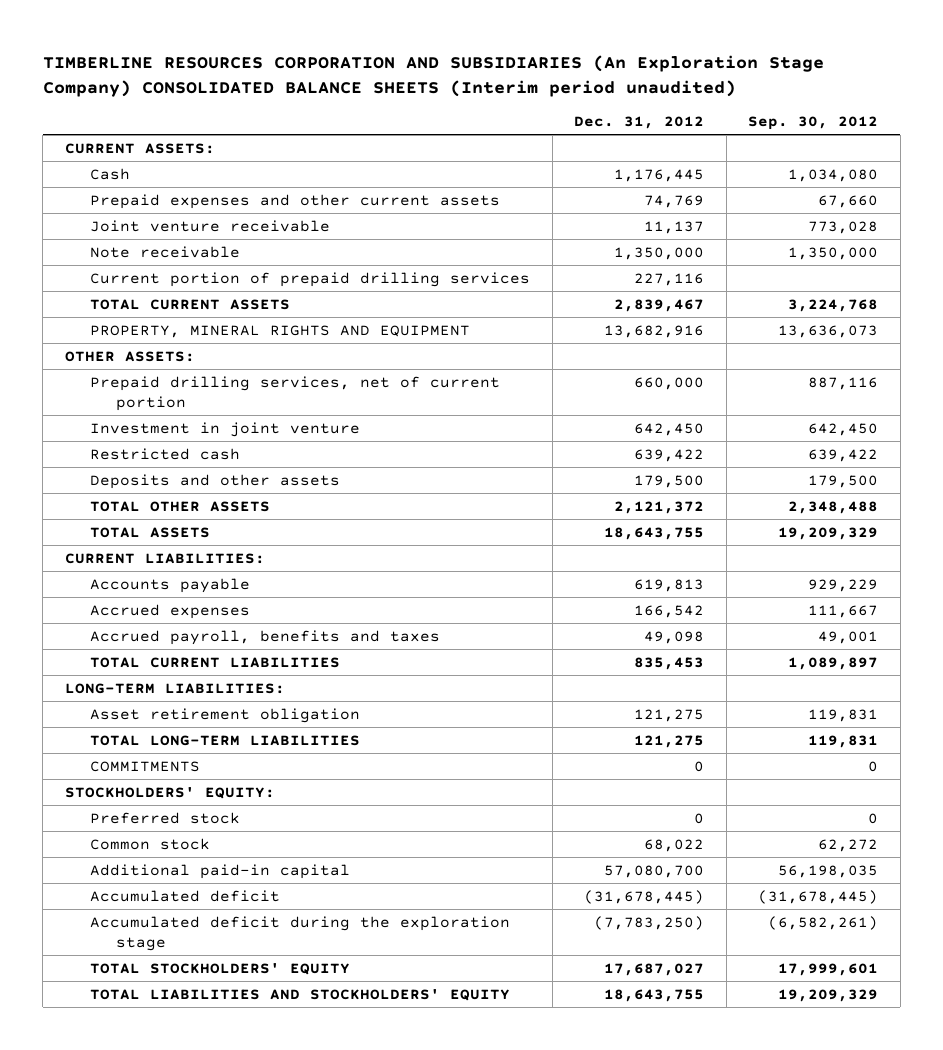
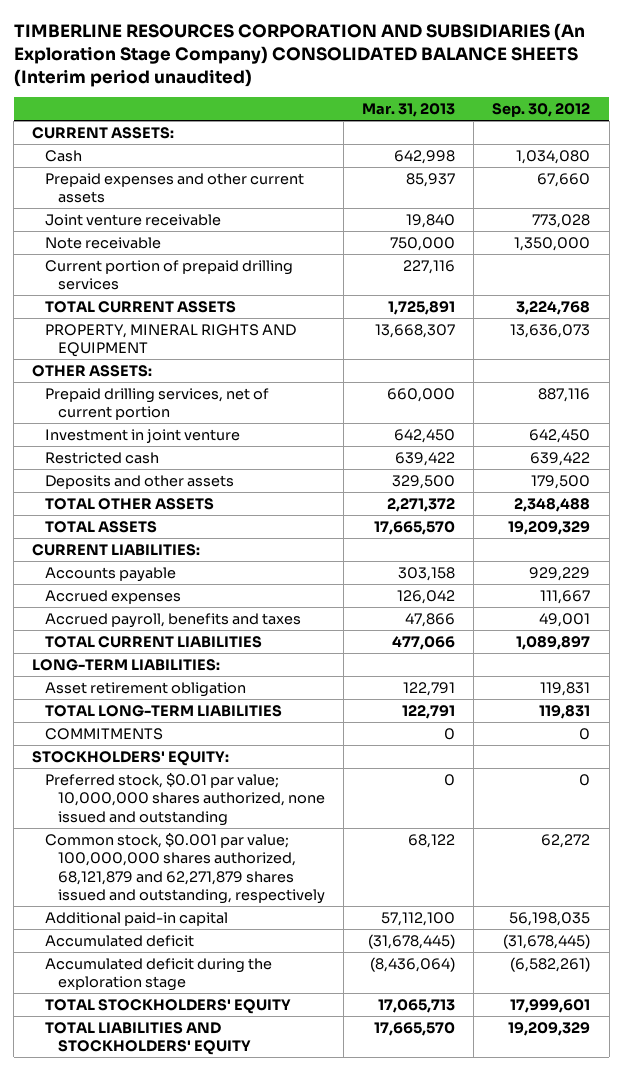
- | Dec. 31, 2012 | Sep. 30, 2012
+ | Mar. 31, 2013 | Sep. 30, 2012
- Preferred stock | 0 | 0
- Common stock | 68,022 | 62,272
+ Preferred stock, $0.01 par value; 10,000,000 shares authorized, none issued and outstanding | 0 | 0
+ Common stock, $0.001 par value; 100,000,000 shares authorized, 68,121,879 and 62,271,879 shares issued and outstanding, respectively | 68,122 | 62,272

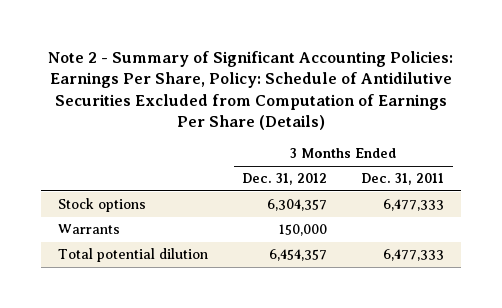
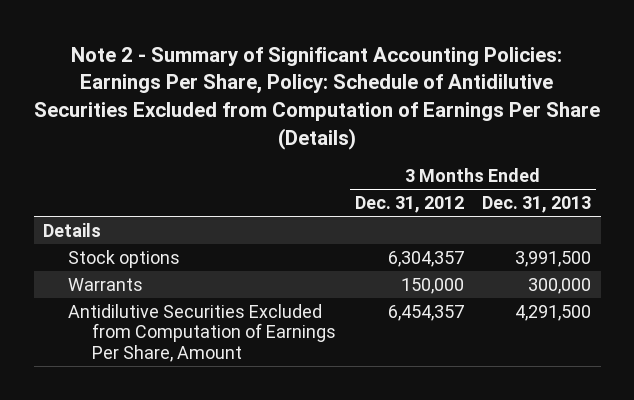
- | 3 Months Ended Dec. 31, 2012 | 3 Months Ended Dec. 31, 2011
+ | 3 Months Ended Dec. 31, 2012 | 3 Months Ended Dec. 31, 2013
+ Details
- Total potential dilution | 6,454,357 | 6,477,333
+ Antidilutive Securities Excluded from Computation of Earnings Per Share, Amount | 6,454,357 | 4,291,500

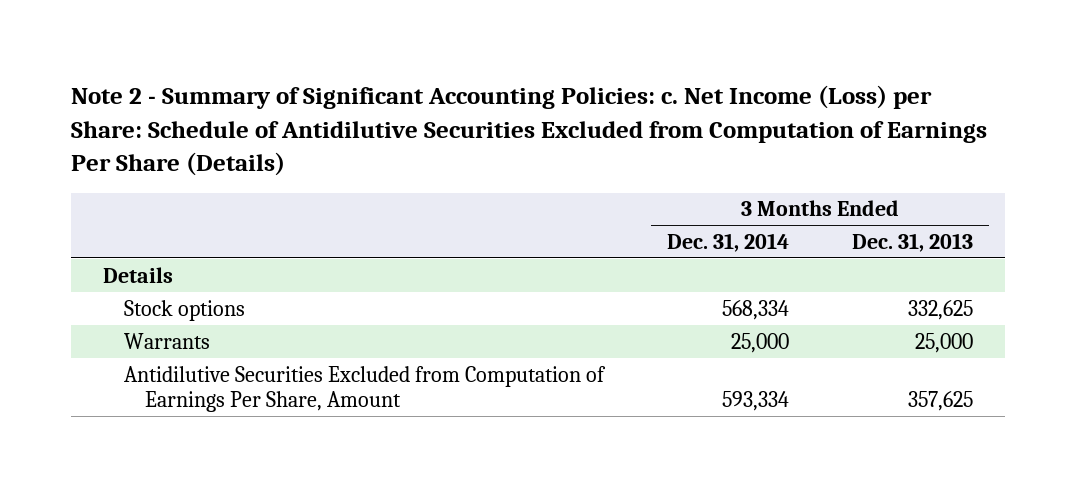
- Note 2 - Summary of Significant Accounting Policies: Earnings Per Share, Policy: Schedule of Antidilutive Securities Excluded from Computation of Earnings Per Share (Details)
+ Note 2 - Summary of Significant Accounting Policies: c. Net Income (Loss) per Share: Schedule of Antidilutive Securities Excluded from Computation of Earnings Per Share (Details)
- | 3 Months Ended Dec. 31, 2012 | 3 Months Ended Dec. 31, 2013
+ | 3 Months Ended Dec. 31, 2014 | 3 Months Ended Dec. 31, 2013
- Stock options | 6,304,357 | 3,991,500
- Warrants | 150,000 | 300,000
- Antidilutive Securities Excluded from Computation of Earnings Per Share, Amount | 6,454,357 | 4,291,500
+ Stock options | 568,334 | 332,625
+ Warrants | 25,000 | 25,000
+ Antidilutive Securities Excluded from Computation of Earnings Per Share, Amount | 593,334 | 357,625

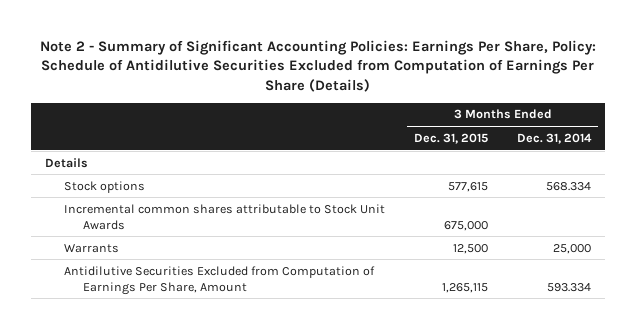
- Note 2 - Summary of Significant Accounting Policies: c. Net Income (Loss) per Share: Schedule of Antidilutive Securities Excluded from Computation of Earnings Per Share (Details)
+ Note 2 - Summary of Significant Accounting Policies: Earnings Per Share, Policy: Schedule of Antidilutive Securities Excluded from Computation of Earnings Per Share (Details)
- | 3 Months Ended Dec. 31, 2014 | 3 Months Ended Dec. 31, 2013
+ | 3 Months Ended Dec. 31, 2015 | 3 Months Ended Dec. 31, 2014
- Stock options | 568,334 | 332,625
+ Stock options | 577,615 | 568.334
+ Incremental common shares attributable to Stock Unit Awards | 675,000 |
- Antidilutive Securities Excluded from Computation of Earnings Per Share, Amount | 593,334 | 357,625
+ Antidilutive Securities Excluded from Computation of Earnings Per Share, Amount | 1,265,115 | 593.334

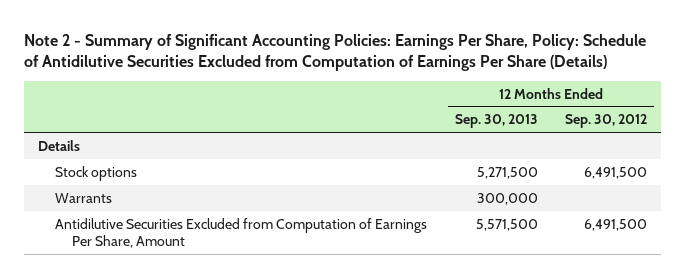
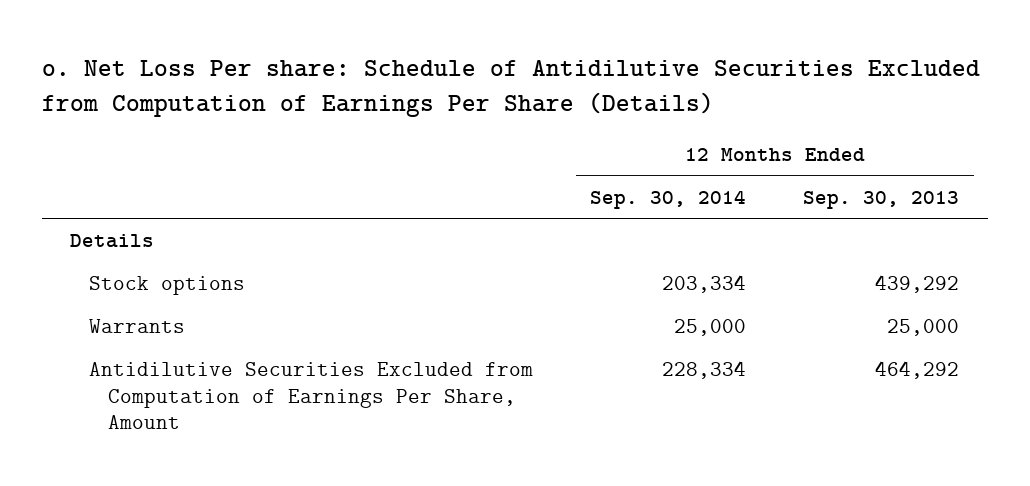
- Note 2 - Summary of Significant Accounting Policies: Earnings Per Share, Policy: Schedule of Antidilutive Securities Excluded from Computation of Earnings Per Share (Details)
+ o. Net Loss Per share: Schedule of Antidilutive Securities Excluded from Computation of Earnings Per Share (Details)
- | 12 Months Ended Sep. 30, 2013 | 12 Months Ended Sep. 30, 2012
+ | 12 Months Ended Sep. 30, 2014 | 12 Months Ended Sep. 30, 2013
- Stock options | 5,271,500 | 6,491,500
- Warrants | 300,000 |
- Antidilutive Securities Excluded from Computation of Earnings Per Share, Amount | 5,571,500 | 6,491,500
+ Stock options | 203,334 | 439,292
+ Warrants | 25,000 | 25,000
+ Antidilutive Securities Excluded from Computation of Earnings Per Share, Amount | 228,334 | 464,292

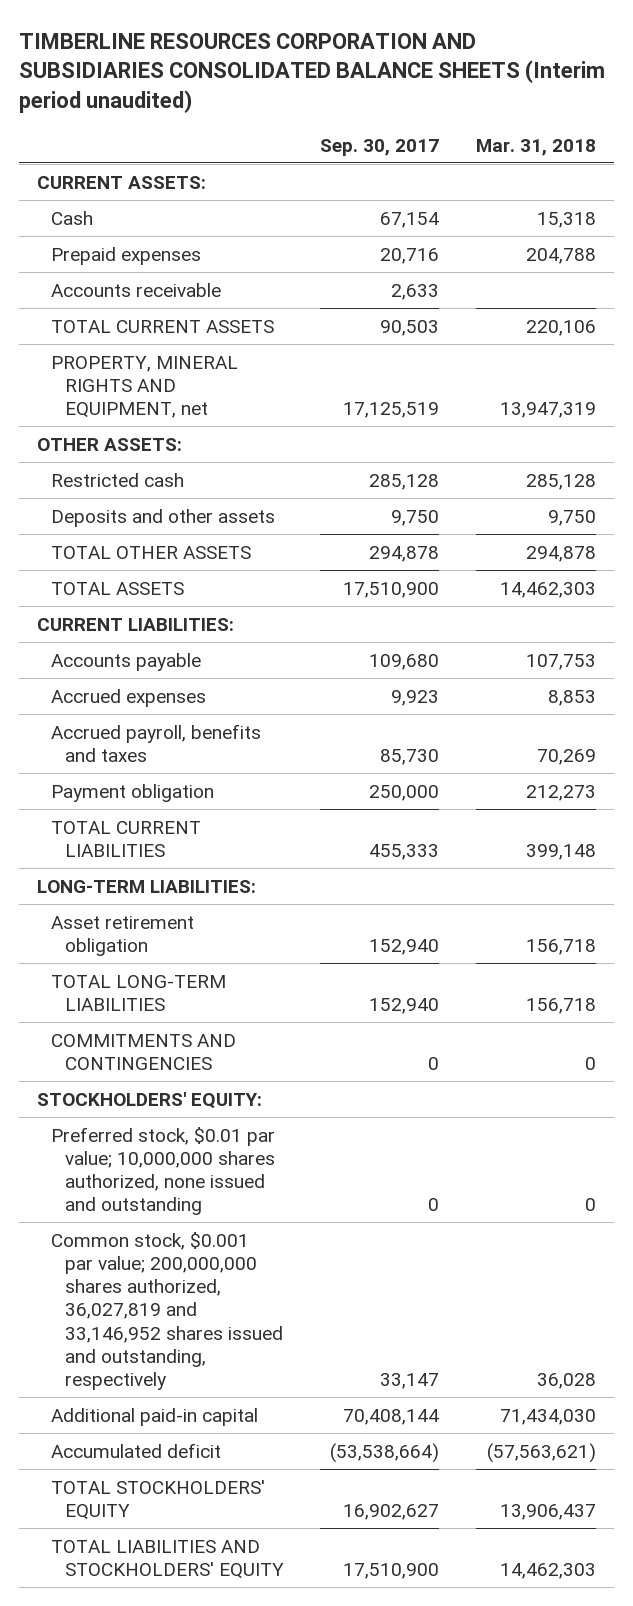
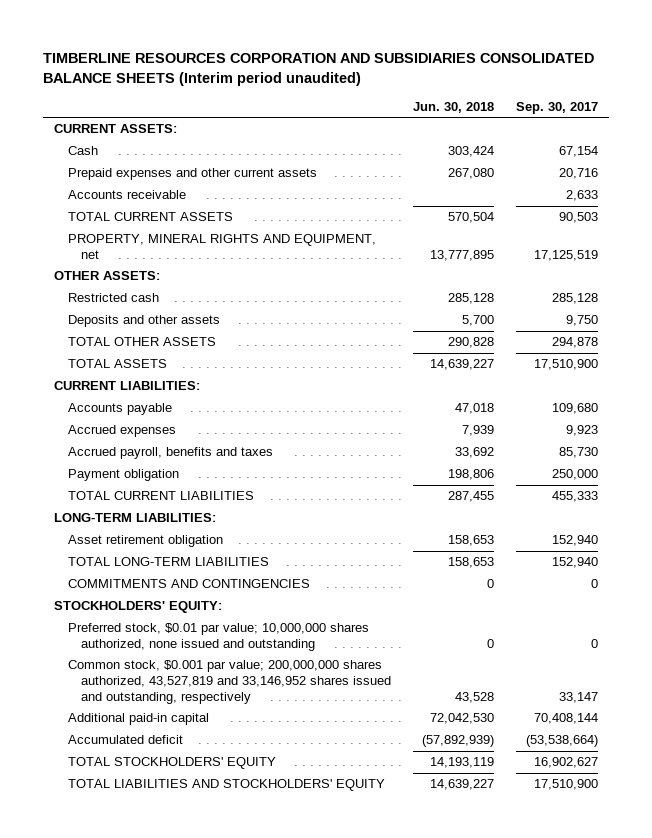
- | Sep. 30, 2017 | Mar. 31, 2018
+ | Jun. 30, 2018 | Sep. 30, 2017
- Prepaid expenses | 20,716 | 204,788
+ Prepaid expenses and other current assets | 267,080 | 20,716
- Common stock, $0.001 par value; 200,000,000 shares authorized, 36,027,819 and 33,146,952 shares issued and outstanding, respectively | 33,147 | 36,028
+ Common stock, $0.001 par value; 200,000,000 shares authorized, 43,527,819 and 33,146,952 shares issued and outstanding, respectively | 43,528 | 33,147

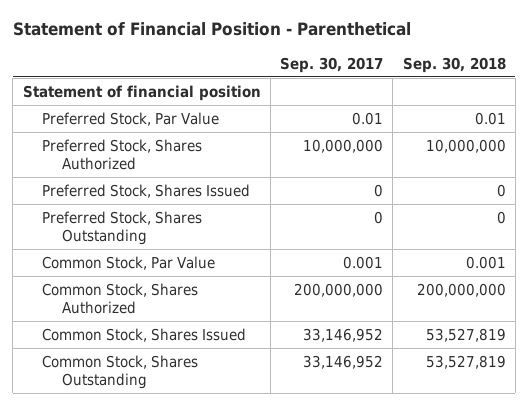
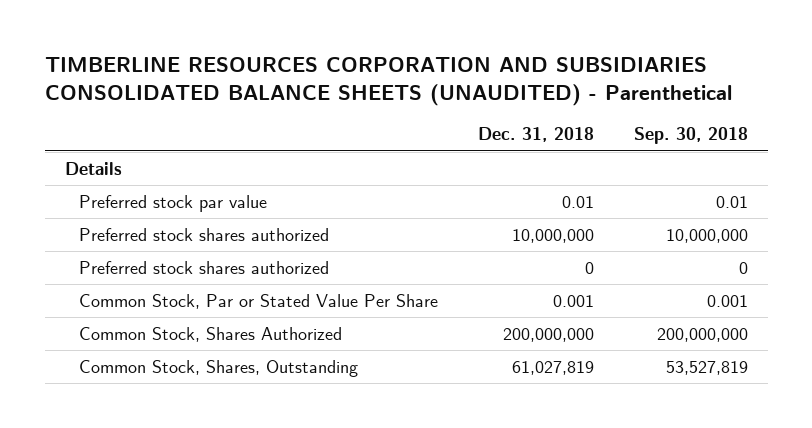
- Statement of Financial Position - Parenthetical
+ TIMBERLINE RESOURCES CORPORATION AND SUBSIDIARIES CONSOLIDATED BALANCE SHEETS (UNAUDITED) - Parenthetical
- | Sep. 30, 2017 | Sep. 30, 2018
+ | Dec. 31, 2018 | Sep. 30, 2018
- Statement of financial position
- Preferred Stock, Par Value | 0.01 | 0.01
- Preferred Stock, Shares Authorized | 10,000,000 | 10,000,000
- Preferred Stock, Shares Issued | 0 | 0
- Preferred Stock, Shares Outstanding | 0 | 0
- Common Stock, Par Value | 0.001 | 0.001
+ Details
+ Preferred stock par value | 0.01 | 0.01
+ Preferred stock shares authorized | 10,000,000 | 10,000,000
+ Preferred stock shares authorized | 0 | 0
+ Common Stock, Par or Stated Value Per Share | 0.001 | 0.001
- Common Stock, Shares Issued | 33,146,952 | 53,527,819
- Common Stock, Shares Outstanding | 33,146,952 | 53,527,819
+ Common Stock, Shares, Outstanding | 61,027,819 | 53,527,819

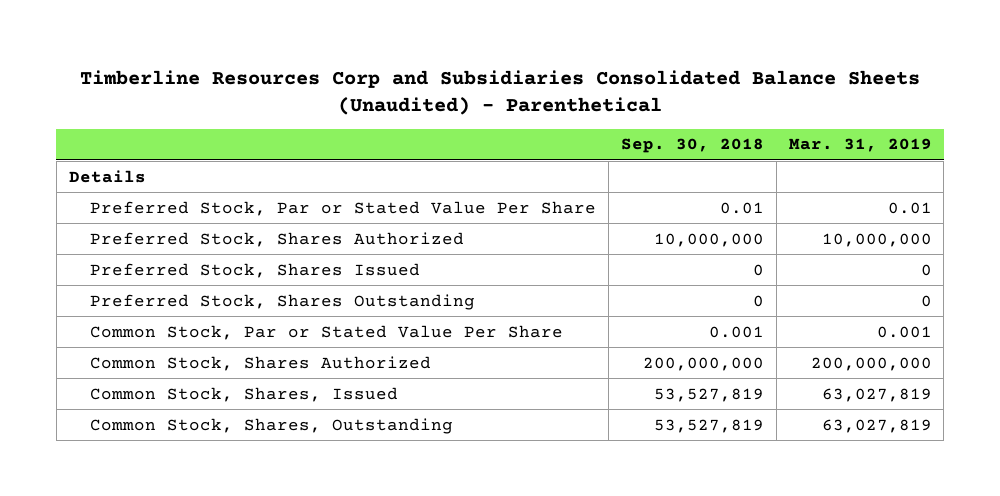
- TIMBERLINE RESOURCES CORPORATION AND SUBSIDIARIES CONSOLIDATED BALANCE SHEETS (UNAUDITED) - Parenthetical
+ Timberline Resources Corp and Subsidiaries Consolidated Balance Sheets (Unaudited) - Parenthetical
- | Dec. 31, 2018 | Sep. 30, 2018
+ | Sep. 30, 2018 | Mar. 31, 2019
- Preferred stock par value | 0.01 | 0.01
- Preferred stock shares authorized | 10,000,000 | 10,000,000
- Preferred stock shares authorized | 0 | 0
+ Preferred Stock, Par or Stated Value Per Share | 0.01 | 0.01
+ Preferred Stock, Shares Authorized | 10,000,000 | 10,000,000
+ Preferred Stock, Shares Issued | 0 | 0
+ Preferred Stock, Shares Outstanding | 0 | 0
+ Common Stock, Shares, Issued | 53,527,819 | 63,027,819

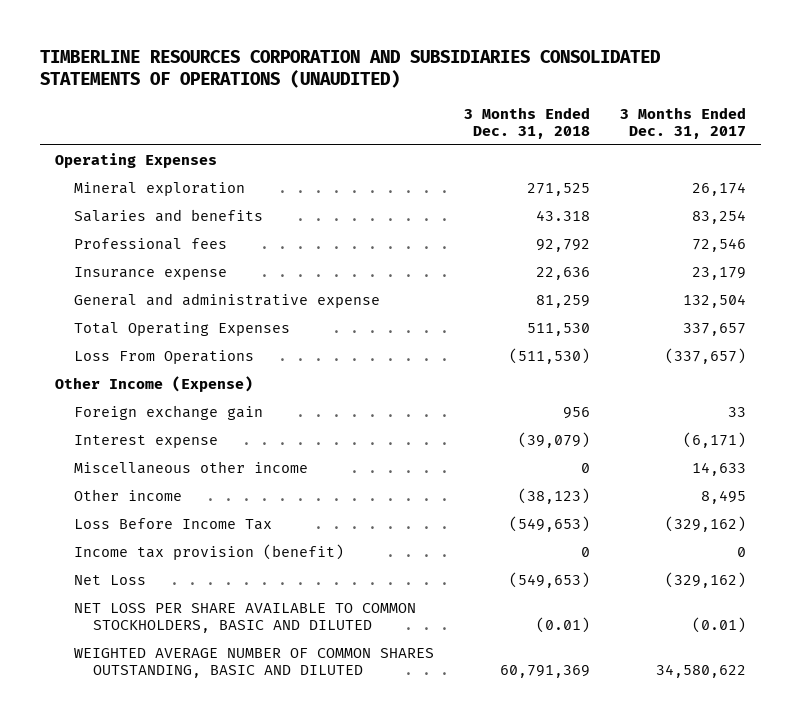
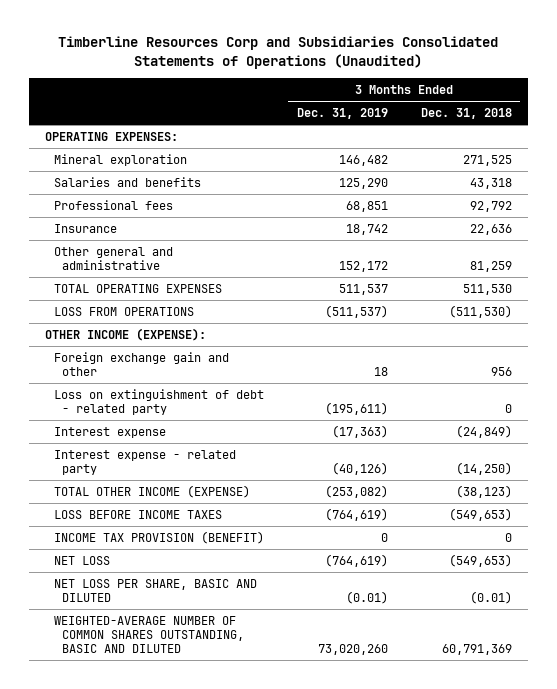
- TIMBERLINE RESOURCES CORPORATION AND SUBSIDIARIES CONSOLIDATED STATEMENTS OF OPERATIONS (UNAUDITED)
+ Timberline Resources Corp and Subsidiaries Consolidated Statements of Operations (Unaudited)
- | 3 Months Ended Dec. 31, 2018 | 3 Months Ended Dec. 31, 2017
+ | 3 Months Ended Dec. 31, 2019 | 3 Months Ended Dec. 31, 2018
- Operating Expenses
+ OPERATING EXPENSES:
- Salaries and benefits | 43.318 | 83,254
+ Salaries and benefits | 125,290 | 43,318
- Insurance expense | 22,636 | 23,179
- General and administrative expense | 81,259 | 132,504
- Total Operating Expenses | 511,530 | 337,657
- Loss From Operations | (511,530) | (337,657)
- Other Income (Expense)
- Foreign exchange gain | 956 | 33
- Interest expense | (39,079) | (6,171)
- Miscellaneous other income | 0 | 14,633
- Other income | (38,123) | 8,495
- Loss Before Income Tax | (549,653) | (329,162)
- Income tax provision (benefit) | 0 | 0
- Net Loss | (549,653) | (329,162)
- NET LOSS PER SHARE AVAILABLE TO COMMON STOCKHOLDERS, BASIC AND DILUTED | (0.01) | (0.01)
- WEIGHTED AVERAGE NUMBER OF COMMON SHARES OUTSTANDING, BASIC AND DILUTED | 60,791,369 | 34,580,622
+ Insurance | 18,742 | 22,636
+ Other general and administrative | 152,172 | 81,259
+ TOTAL OPERATING EXPENSES | 511,537 | 511,530
+ LOSS FROM OPERATIONS | (511,537) | (511,530)
+ OTHER INCOME (EXPENSE):
+ Foreign exchange gain and other | 18 | 956
+ Loss on extinguishment of debt - related party | (195,611) | 0
+ Interest expense | (17,363) | (24,849)
+ Interest expense - related party | (40,126) | (14,250)
+ TOTAL OTHER INCOME (EXPENSE) | (253,082) | (38,123)
+ LOSS BEFORE INCOME TAXES | (764,619) | (549,653)
+ INCOME TAX PROVISION (BENEFIT) | 0 | 0
+ NET LOSS | (764,619) | (549,653)
+ NET LOSS PER SHARE, BASIC AND DILUTED | (0.01) | (0.01)
+ WEIGHTED-AVERAGE NUMBER OF COMMON SHARES OUTSTANDING, BASIC AND DILUTED | 73,020,260 | 60,791,369

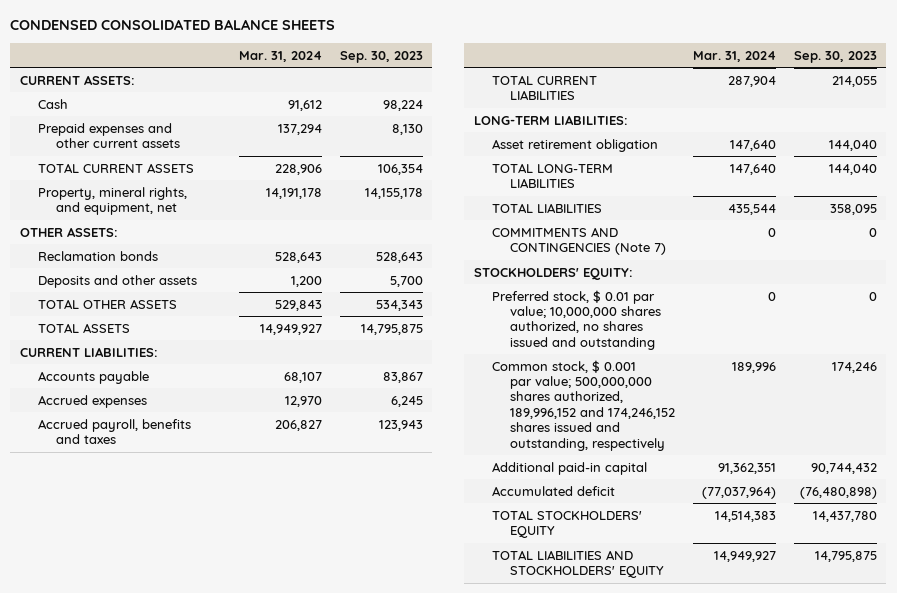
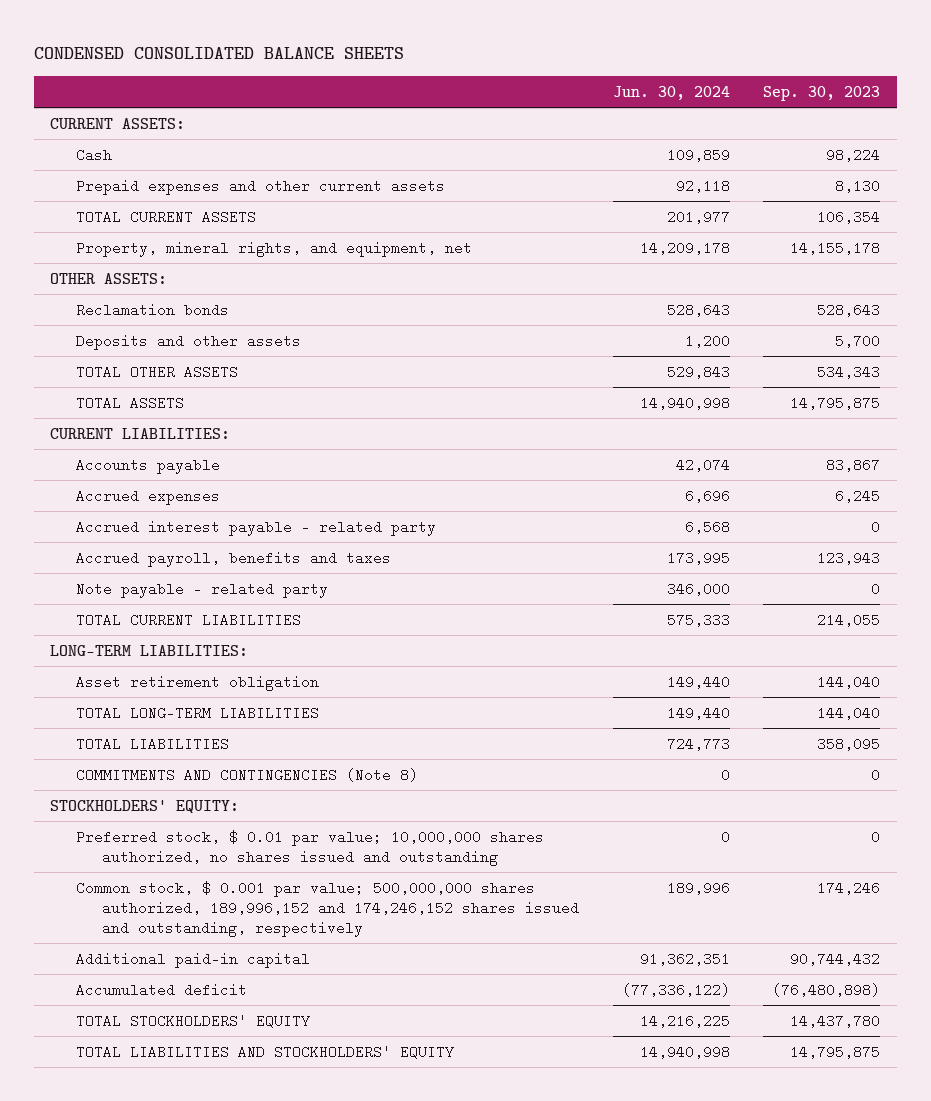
- | Mar. 31, 2024 | Sep. 30, 2023
+ | Jun. 30, 2024 | Sep. 30, 2023
+ Accrued interest payable - related party | 6,568 | 0
+ Note payable - related party | 346,000 | 0
- COMMITMENTS AND CONTINGENCIES (Note 7) | 0 | 0
+ COMMITMENTS AND CONTINGENCIES (Note 8) | 0 | 0

